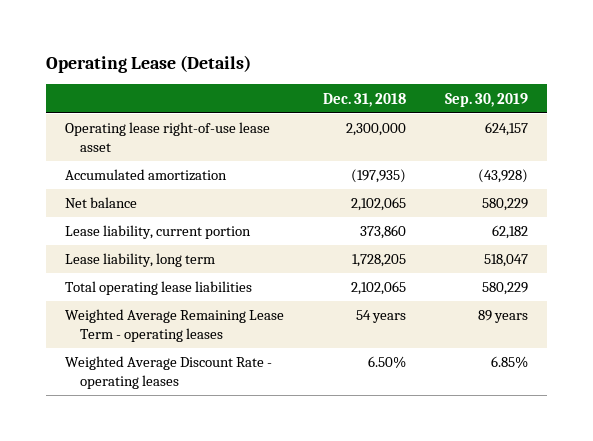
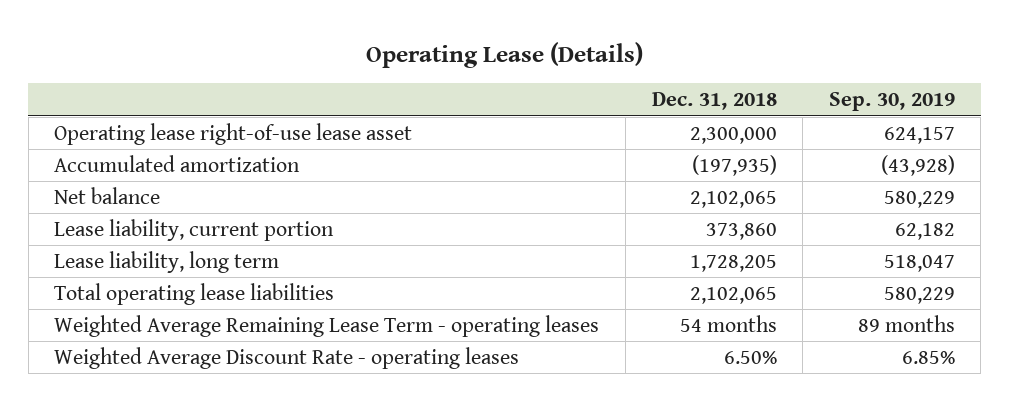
- Weighted Average Remaining Lease Term - operating leases | 54 years | 89 years
+ Weighted Average Remaining Lease Term - operating leases | 54 months | 89 months

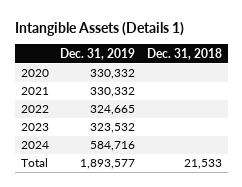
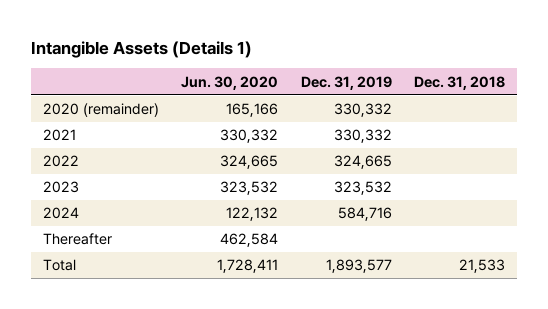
- | Dec. 31, 2019 | Dec. 31, 2018
+ | Jun. 30, 2020 | Dec. 31, 2019 | Dec. 31, 2018
- 2020 | 330,332 |
+ 2020 (remainder) | 165,166 | 330,332 |
+ Thereafter | 462,584 | |

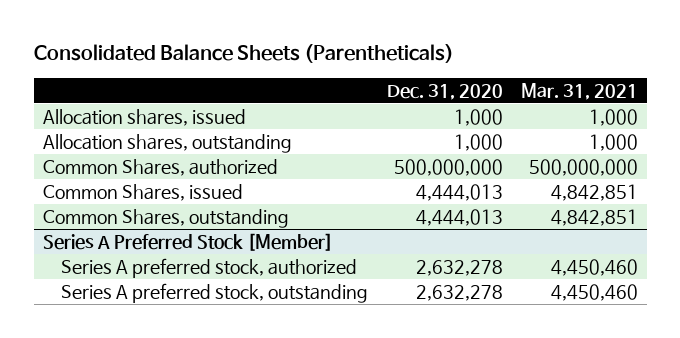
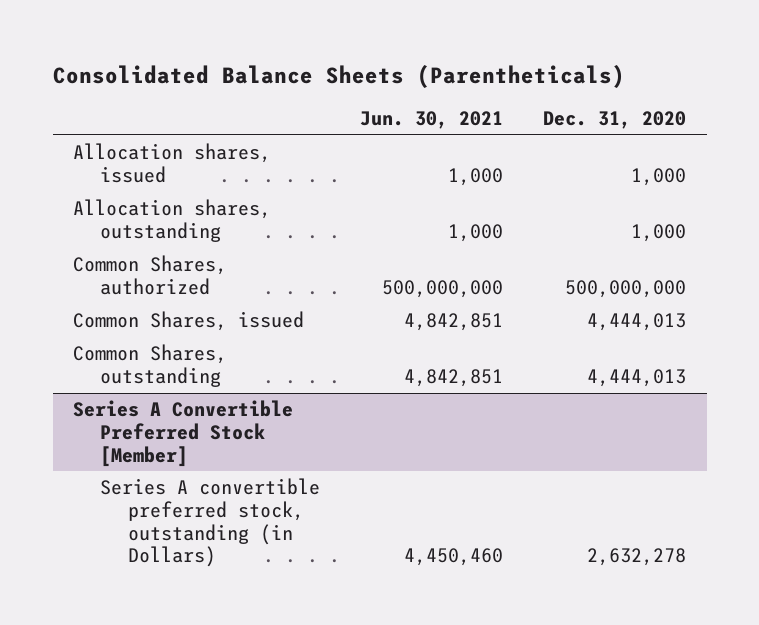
- | Dec. 31, 2020 | Mar. 31, 2021
+ | Jun. 30, 2021 | Dec. 31, 2020
- Series A Preferred Stock [Member]
- Series A preferred stock, authorized | 2,632,278 | 4,450,460
- Series A preferred stock, outstanding | 2,632,278 | 4,450,460
+ Series A Convertible Preferred Stock [Member]
+ Series A convertible preferred stock, outstanding (in Dollars) | 4,450,460 | 2,632,278

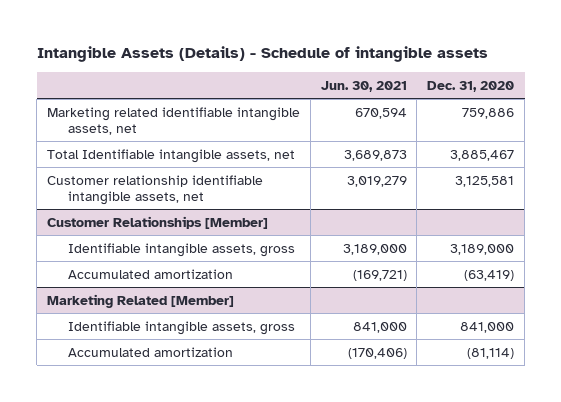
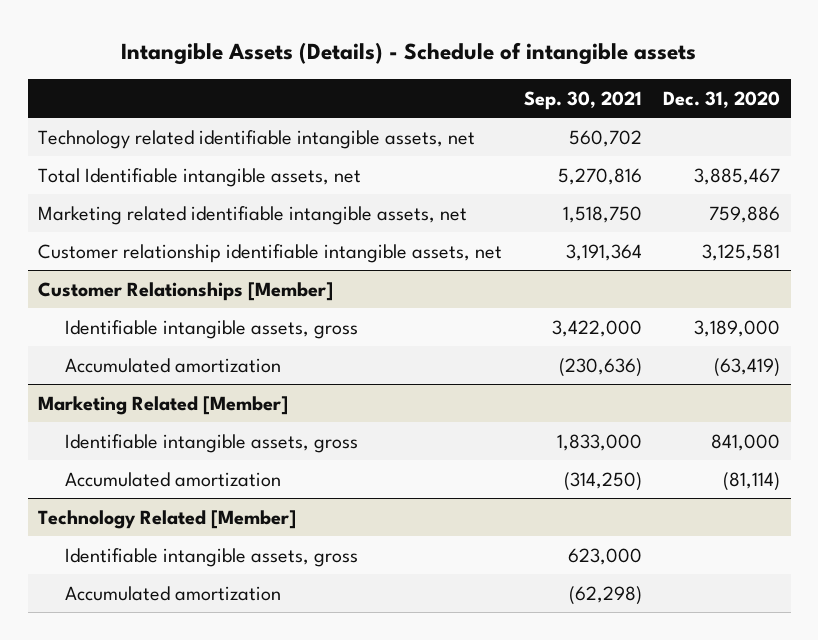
- | Jun. 30, 2021 | Dec. 31, 2020
+ | Sep. 30, 2021 | Dec. 31, 2020
+ Technology related identifiable intangible assets, net | 560,702 |
moved down: Marketing related identifiable intangible assets, net | 1,518,750 | 759,886
+ Technology Related [Member]
+ Identifiable intangible assets, gross | 623,000 |
+ Accumulated amortization | (62,298) |

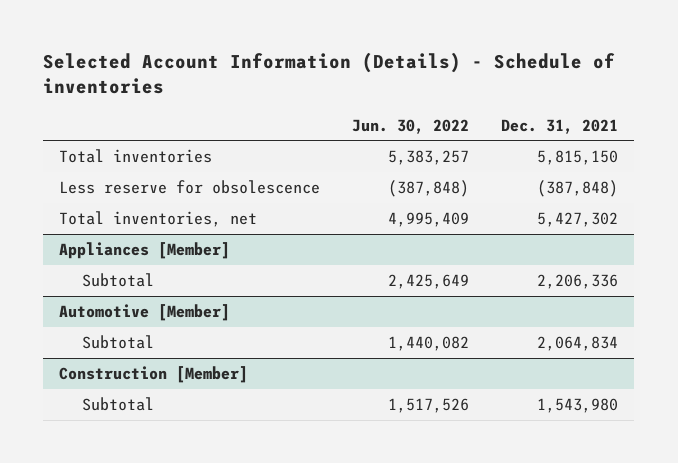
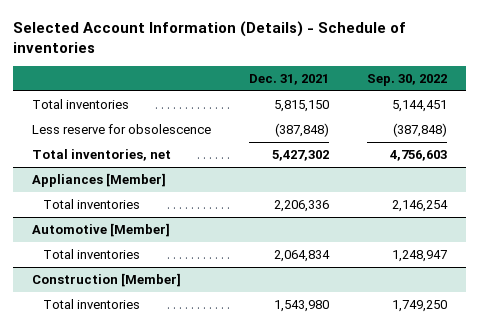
- | Jun. 30, 2022 | Dec. 31, 2021
+ | Dec. 31, 2021 | Sep. 30, 2022
@ Appliances [Member]
- Subtotal | 2,425,649 | 2,206,336
+ Total inventories | 2,206,336 | 2,146,254
@ Automotive [Member]
- Subtotal | 1,440,082 | 2,064,834
+ Total inventories | 2,064,834 | 1,248,947
@ Construction [Member]
- Subtotal | 1,517,526 | 1,543,980
+ Total inventories | 1,543,980 | 1,749,250

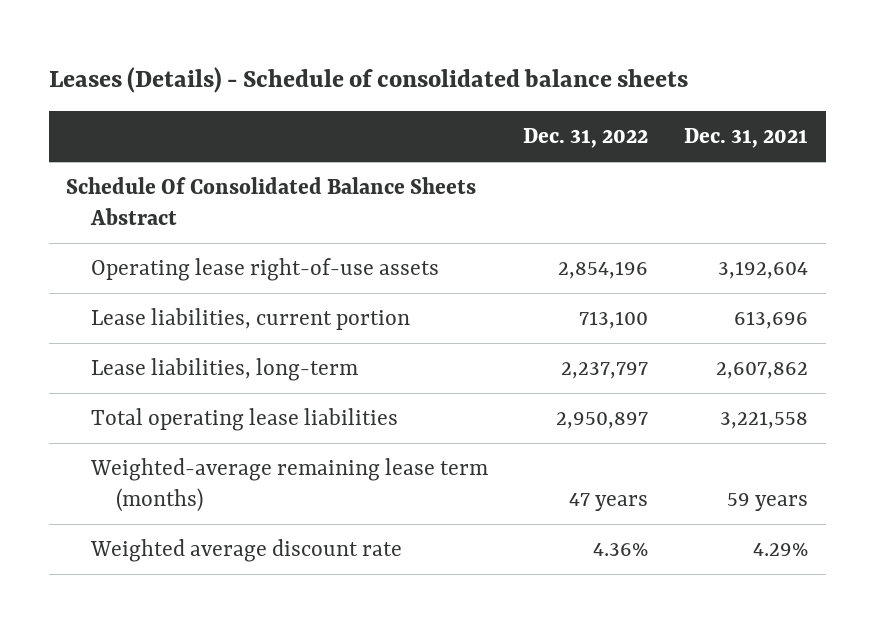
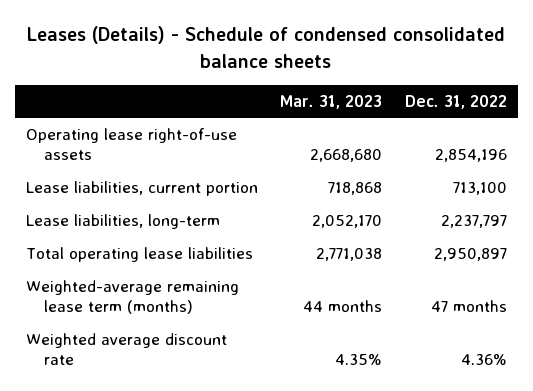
- Leases (Details) - Schedule of consolidated balance sheets
+ Leases (Details) - Schedule of condensed consolidated balance sheets
- | Dec. 31, 2022 | Dec. 31, 2021
+ | Mar. 31, 2023 | Dec. 31, 2022
- Schedule Of Consolidated Balance Sheets Abstract
- Weighted-average remaining lease term (months) | 47 years | 59 years
+ Weighted-average remaining lease term (months) | 44 months | 47 months

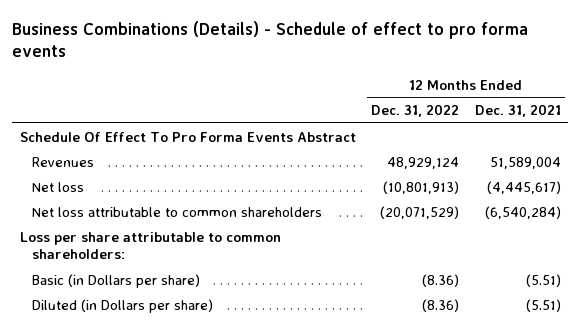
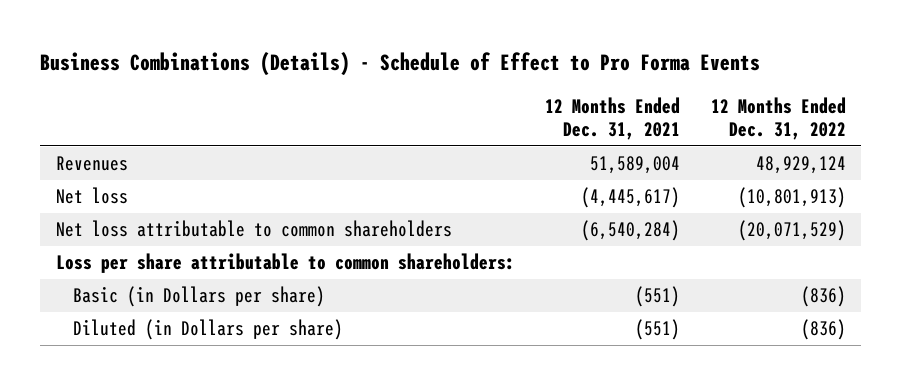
- Business Combinations (Details) - Schedule of effect to pro forma events
+ Business Combinations (Details) - Schedule of Effect to Pro Forma Events
- | 12 Months Ended Dec. 31, 2022 | 12 Months Ended Dec. 31, 2021
+ | 12 Months Ended Dec. 31, 2021 | 12 Months Ended Dec. 31, 2022
- Schedule Of Effect To Pro Forma Events Abstract
- Basic (in Dollars per share) | (8.36) | (5.51)
- Diluted (in Dollars per share) | (8.36) | (5.51)
+ Basic (in Dollars per share) | (551) | (836)
+ Diluted (in Dollars per share) | (551) | (836)

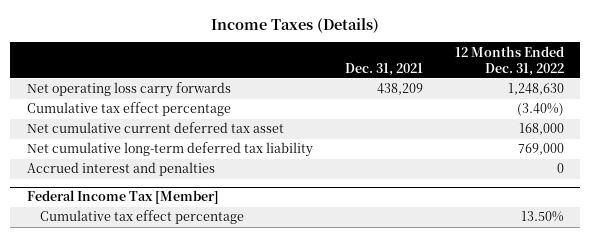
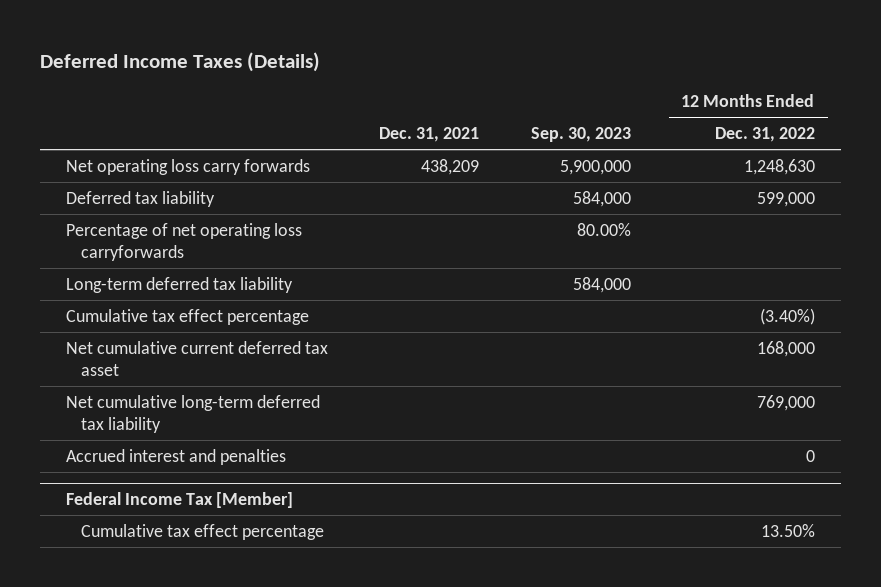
- Income Taxes (Details)
+ Deferred Income Taxes (Details)
- | Dec. 31, 2021 | 12 Months Ended Dec. 31, 2022
+ | Dec. 31, 2021 | Sep. 30, 2023 | 12 Months Ended Dec. 31, 2022
+ Deferred tax liability | | 584,000 | 599,000
+ Percentage of net operating loss carryforwards | | 80.00% |
+ Long-term deferred tax liability | | 584,000 |

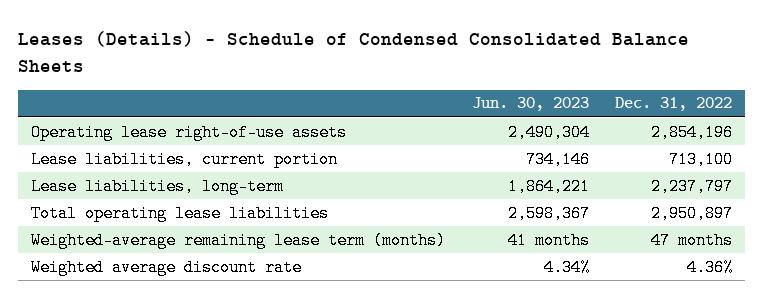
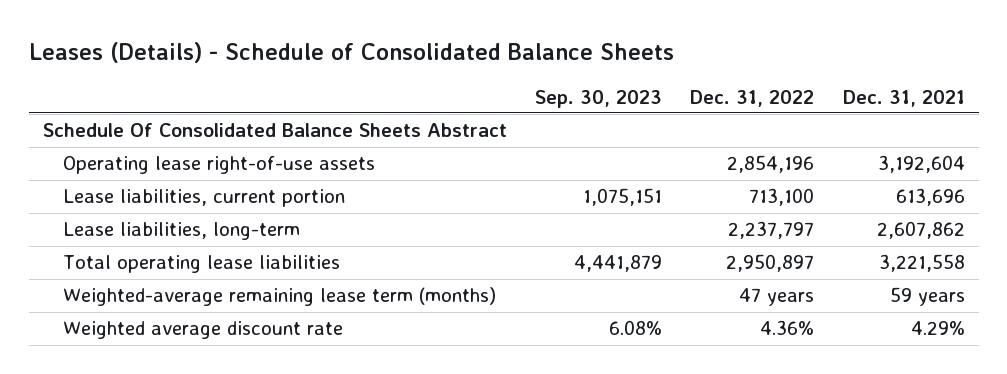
- Leases (Details) - Schedule of Condensed Consolidated Balance Sheets
+ Leases (Details) - Schedule of Consolidated Balance Sheets
- | Jun. 30, 2023 | Dec. 31, 2022
+ | Sep. 30, 2023 | Dec. 31, 2022 | Dec. 31, 2021
+ Schedule Of Consolidated Balance Sheets Abstract
- Weighted-average remaining lease term (months) | 41 months | 47 months
+ Weighted-average remaining lease term (months) | | 47 years | 59 years

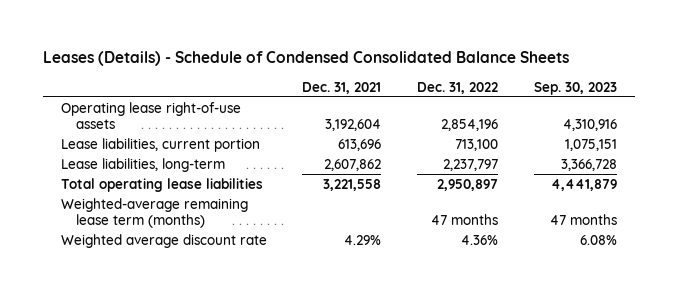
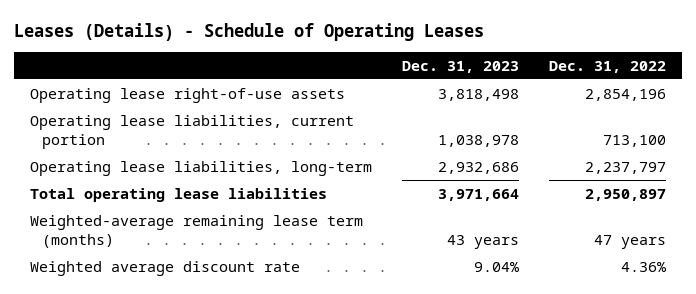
- Leases (Details) - Schedule of Condensed Consolidated Balance Sheets
+ Leases (Details) - Schedule of Operating Leases
- | Dec. 31, 2021 | Dec. 31, 2022 | Sep. 30, 2023
+ | Dec. 31, 2023 | Dec. 31, 2022
- Lease liabilities, current portion | 613,696 | 713,100 | 1,075,151
- Lease liabilities, long-term | 2,607,862 | 2,237,797 | 3,366,728
+ Operating lease liabilities, current portion | 1,038,978 | 713,100
+ Operating lease liabilities, long-term | 2,932,686 | 2,237,797
- Weighted-average remaining lease term (months) | | 47 months | 47 months
+ Weighted-average remaining lease term (months) | 43 years | 47 years

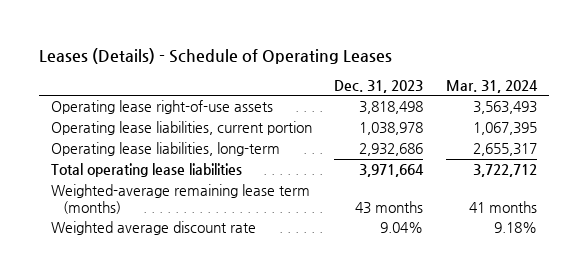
- | Dec. 31, 2023 | Dec. 31, 2022
+ | Dec. 31, 2023 | Mar. 31, 2024
- Weighted-average remaining lease term (months) | 43 years | 47 years
+ Weighted-average remaining lease term (months) | 43 months | 41 months

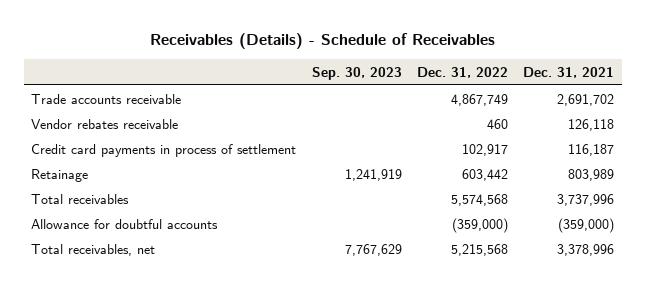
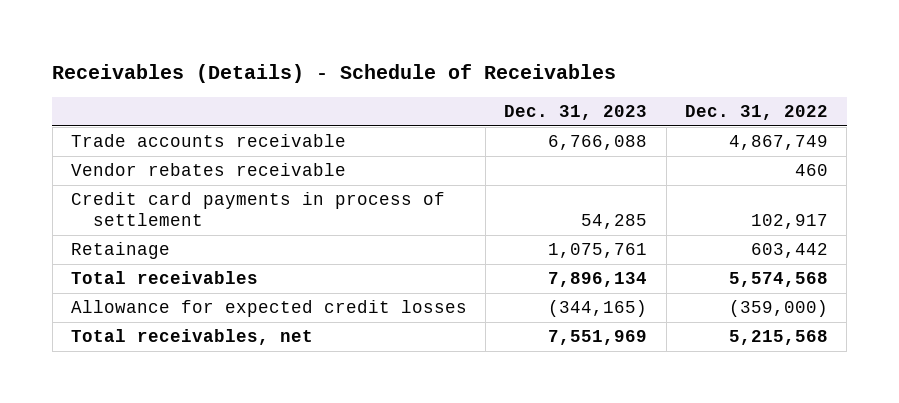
- | Sep. 30, 2023 | Dec. 31, 2022 | Dec. 31, 2021
+ | Dec. 31, 2023 | Dec. 31, 2022
- Allowance for doubtful accounts | | (359,000) | (359,000)
+ Allowance for expected credit losses | (344,165) | (359,000)

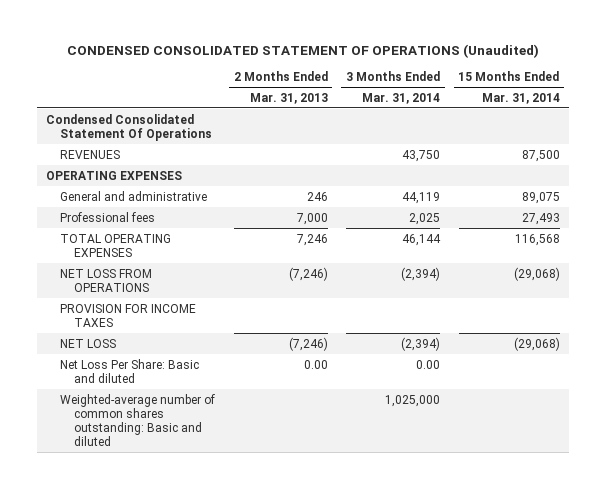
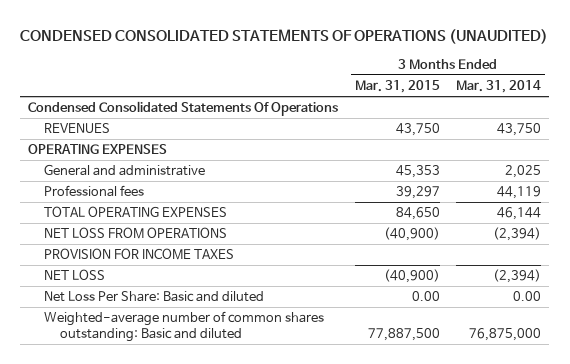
- CONDENSED CONSOLIDATED STATEMENT OF OPERATIONS (Unaudited)
+ CONDENSED CONSOLIDATED STATEMENTS OF OPERATIONS (UNAUDITED)
- | 2 Months Ended Mar. 31, 2013 | 3 Months Ended Mar. 31, 2014 | 15 Months Ended Mar. 31, 2014
+ | 3 Months Ended Mar. 31, 2015 | 3 Months Ended Mar. 31, 2014
- Condensed Consolidated Statement Of Operations
+ Condensed Consolidated Statements Of Operations
- General and administrative | 246 | 44,119 | 89,075
- Professional fees | 7,000 | 2,025 | 27,493
+ General and administrative | 45,353 | 2,025
+ Professional fees | 39,297 | 44,119
- Weighted-average number of common shares outstanding: Basic and diluted | | 1,025,000 |
+ Weighted-average number of common shares outstanding: Basic and diluted | 77,887,500 | 76,875,000

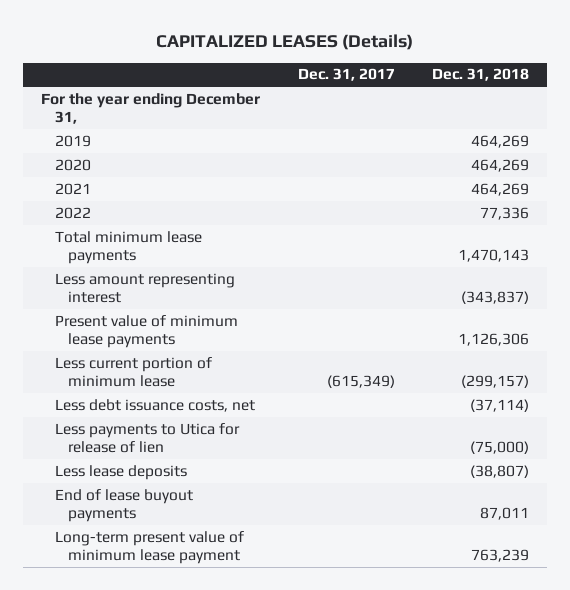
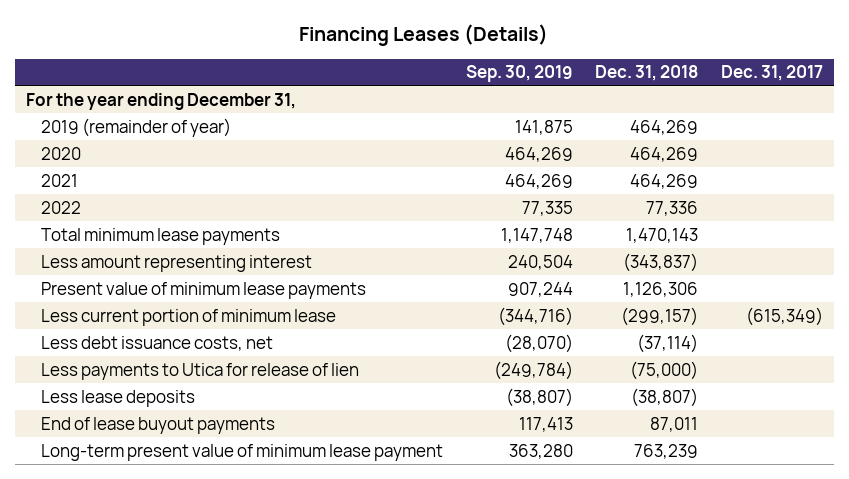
- CAPITALIZED LEASES (Details)
+ Financing Leases (Details)
- | Dec. 31, 2017 | Dec. 31, 2018
+ | Sep. 30, 2019 | Dec. 31, 2018 | Dec. 31, 2017
- 2019 | | 464,269
+ 2019 (remainder of year) | 141,875 | 464,269 |

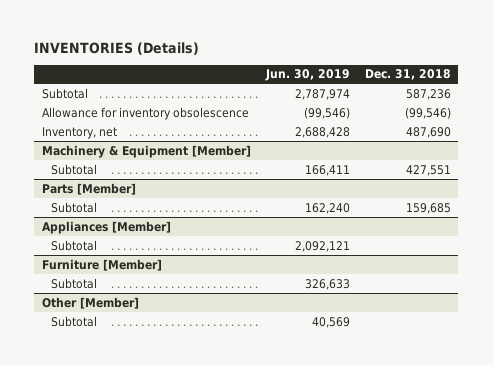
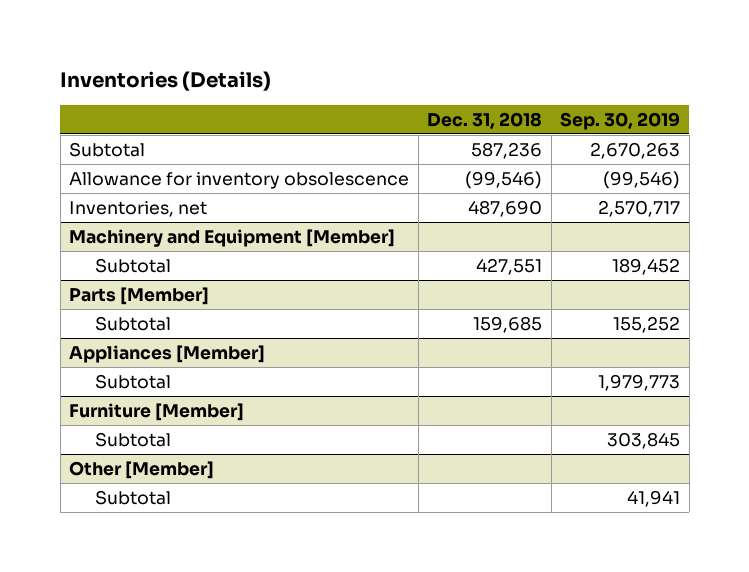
- INVENTORIES (Details)
+ Inventories (Details)
- | Jun. 30, 2019 | Dec. 31, 2018
+ | Dec. 31, 2018 | Sep. 30, 2019
- Inventory, net | 2,688,428 | 487,690
- Machinery & Equipment [Member]
+ Inventories, net | 487,690 | 2,570,717
+ Machinery and Equipment [Member]

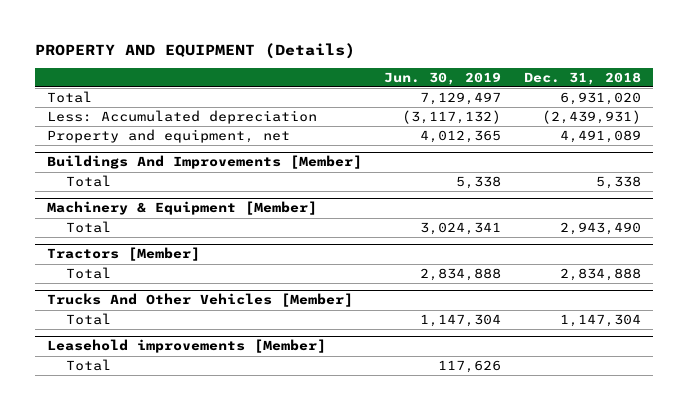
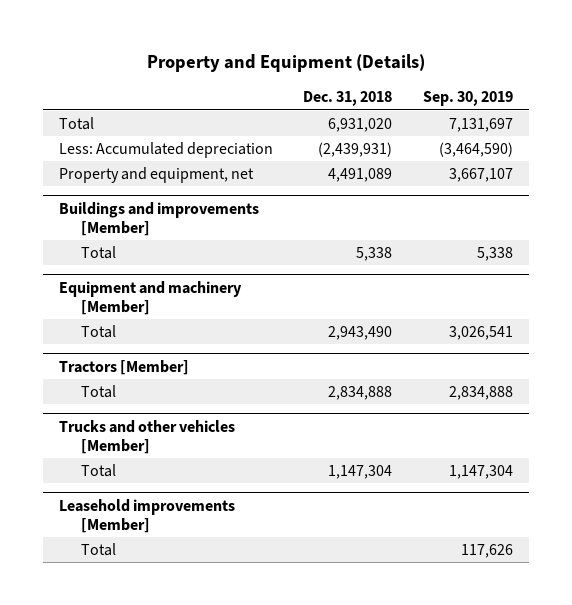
- PROPERTY AND EQUIPMENT (Details)
+ Property and Equipment (Details)
- | Jun. 30, 2019 | Dec. 31, 2018
+ | Dec. 31, 2018 | Sep. 30, 2019
- Buildings And Improvements [Member]
+ Buildings and improvements [Member]
- Machinery & Equipment [Member]
+ Equipment and machinery [Member]
- Trucks And Other Vehicles [Member]
+ Trucks and other vehicles [Member]

